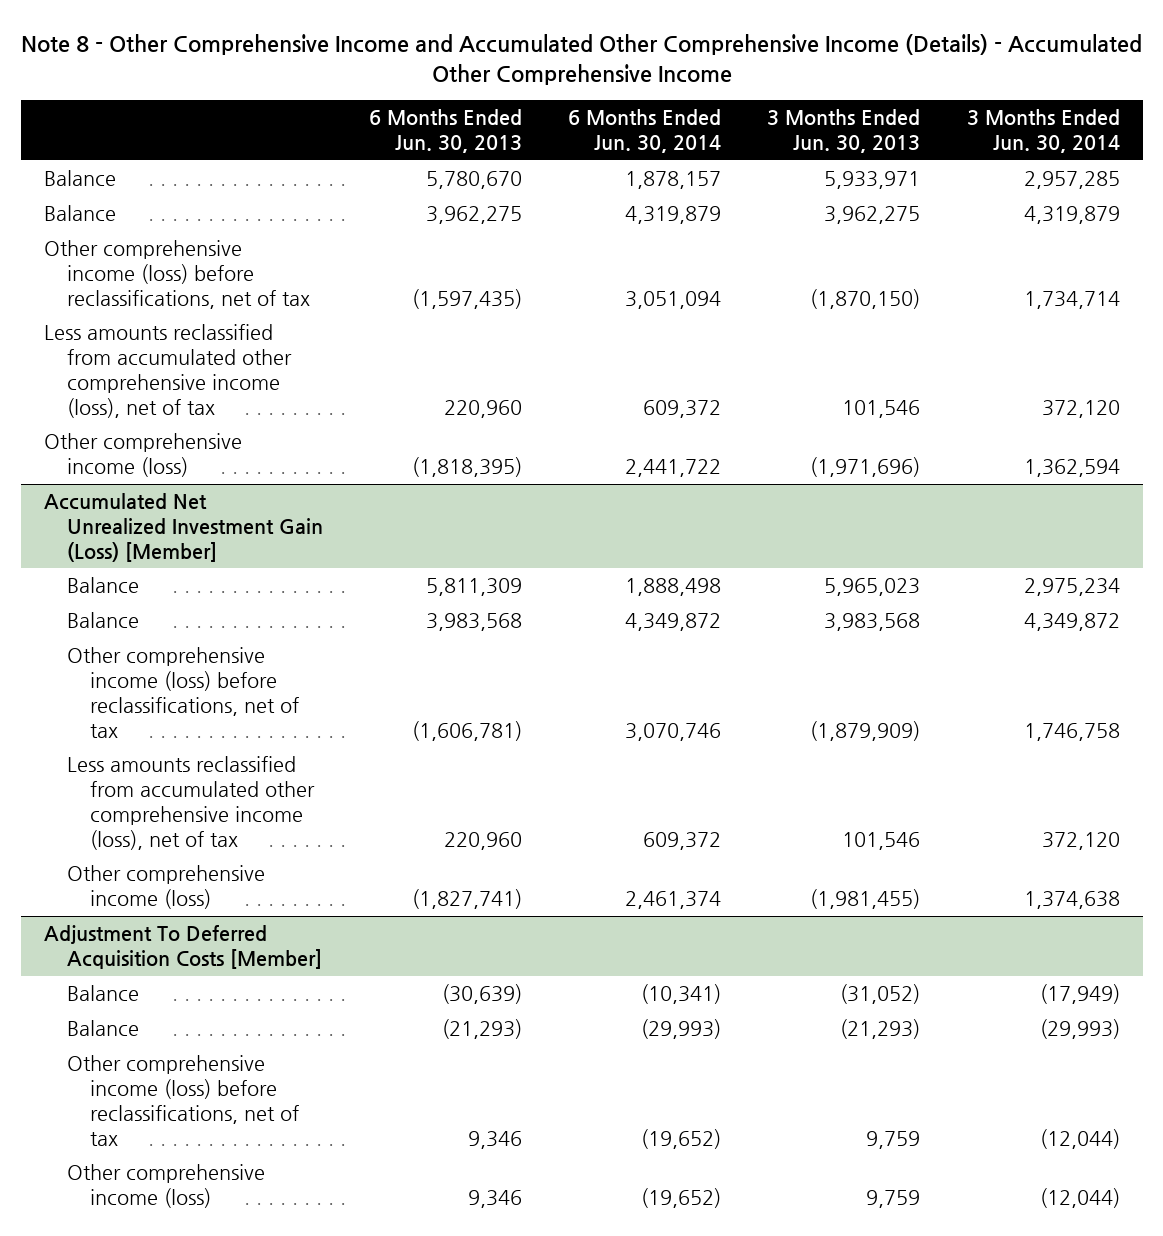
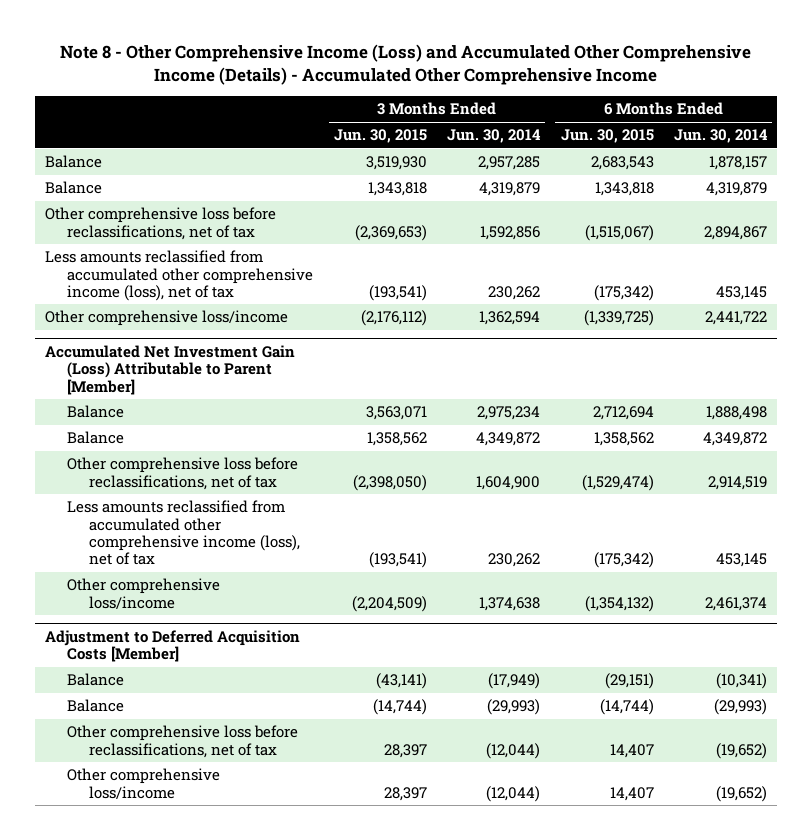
- Note 8 - Other Comprehensive Income and Accumulated Other Comprehensive Income (Details) - Accumulated Other Comprehensive Income
+ Note 8 - Other Comprehensive Income (Loss) and Accumulated Other Comprehensive Income (Details) - Accumulated Other Comprehensive Income
- | 6 Months Ended Jun. 30, 2013 | 6 Months Ended Jun. 30, 2014 | 3 Months Ended Jun. 30, 2013 | 3 Months Ended Jun. 30, 2014
+ | 3 Months Ended Jun. 30, 2015 | 3 Months Ended Jun. 30, 2014 | 6 Months Ended Jun. 30, 2015 | 6 Months Ended Jun. 30, 2014
- Other comprehensive income (loss) before reclassifications, net of tax | (1,597,435) | 3,051,094 | (1,870,150) | 1,734,714
- Less amounts reclassified from accumulated other comprehensive income (loss), net of tax | 220,960 | 609,372 | 101,546 | 372,120
- Other comprehensive income (loss) | (1,818,395) | 2,441,722 | (1,971,696) | 1,362,594
- Accumulated Net Unrealized Investment Gain (Loss) [Member]
+ Other comprehensive loss before reclassifications, net of tax | (2,369,653) | 1,592,856 | (1,515,067) | 2,894,867
+ Less amounts reclassified from accumulated other comprehensive income (loss), net of tax | (193,541) | 230,262 | (175,342) | 453,145
+ Other comprehensive loss/income | (2,176,112) | 1,362,594 | (1,339,725) | 2,441,722
+ Accumulated Net Investment Gain (Loss) Attributable to Parent [Member]
- Other comprehensive income (loss) before reclassifications, net of tax | (1,606,781) | 3,070,746 | (1,879,909) | 1,746,758
- Less amounts reclassified from accumulated other comprehensive income (loss), net of tax | 220,960 | 609,372 | 101,546 | 372,120
- Other comprehensive income (loss) | (1,827,741) | 2,461,374 | (1,981,455) | 1,374,638
- Adjustment To Deferred Acquisition Costs [Member]
+ Other comprehensive loss before reclassifications, net of tax | (2,398,050) | 1,604,900 | (1,529,474) | 2,914,519
+ Less amounts reclassified from accumulated other comprehensive income (loss), net of tax | (193,541) | 230,262 | (175,342) | 453,145
+ Other comprehensive loss/income | (2,204,509) | 1,374,638 | (1,354,132) | 2,461,374
+ Adjustment to Deferred Acquisition Costs [Member]
- Other comprehensive income (loss) before reclassifications, net of tax | 9,346 | (19,652) | 9,759 | (12,044)
- Other comprehensive income (loss) | 9,346 | (19,652) | 9,759 | (12,044)
+ Other comprehensive loss before reclassifications, net of tax | 28,397 | (12,044) | 14,407 | (19,652)
+ Other comprehensive loss/income | 28,397 | (12,044) | 14,407 | (19,652)

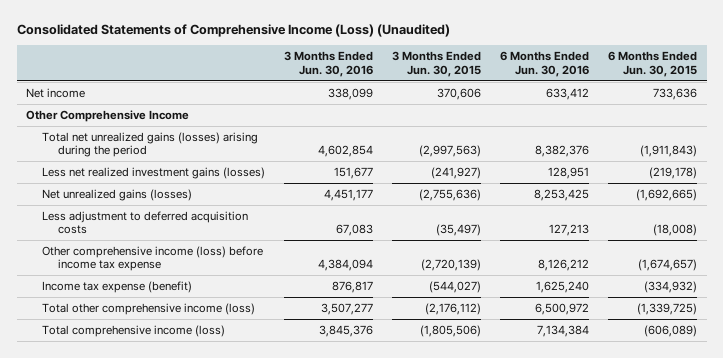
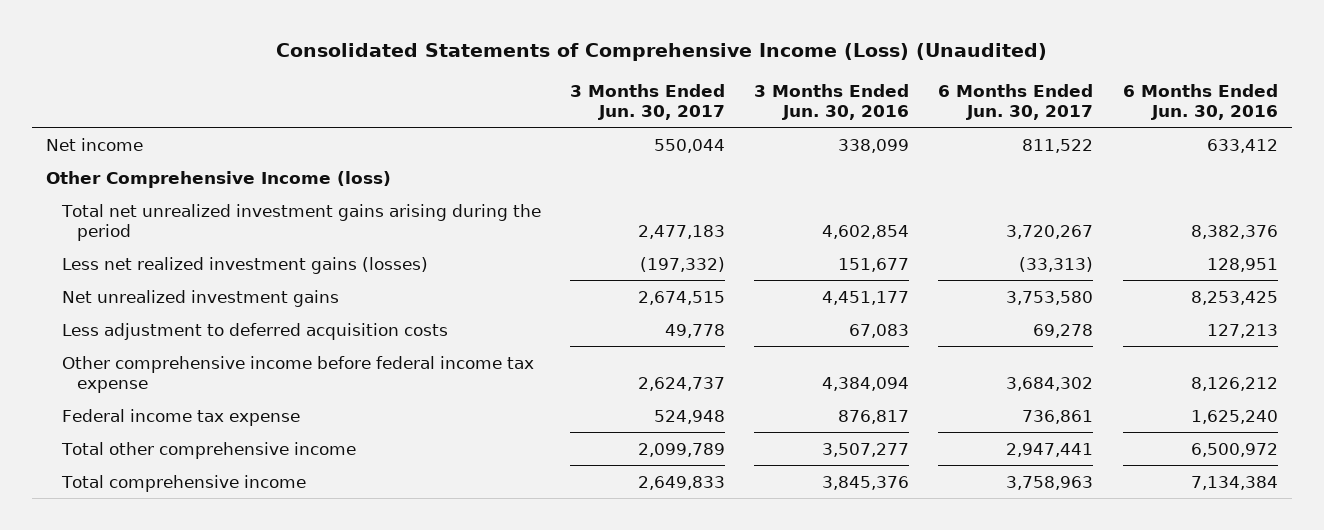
- | 3 Months Ended Jun. 30, 2016 | 3 Months Ended Jun. 30, 2015 | 6 Months Ended Jun. 30, 2016 | 6 Months Ended Jun. 30, 2015
+ | 3 Months Ended Jun. 30, 2017 | 3 Months Ended Jun. 30, 2016 | 6 Months Ended Jun. 30, 2017 | 6 Months Ended Jun. 30, 2016
- Other Comprehensive Income
- Total net unrealized gains (losses) arising during the period | 4,602,854 | (2,997,563) | 8,382,376 | (1,911,843)
+ Other Comprehensive Income (loss)
+ Total net unrealized investment gains arising during the period | 2,477,183 | 4,602,854 | 3,720,267 | 8,382,376
- Net unrealized gains (losses) | 4,451,177 | (2,755,636) | 8,253,425 | (1,692,665)
+ Net unrealized investment gains | 2,674,515 | 4,451,177 | 3,753,580 | 8,253,425
- Other comprehensive income (loss) before income tax expense | 4,384,094 | (2,720,139) | 8,126,212 | (1,674,657)
- Income tax expense (benefit) | 876,817 | (544,027) | 1,625,240 | (334,932)
- Total other comprehensive income (loss) | 3,507,277 | (2,176,112) | 6,500,972 | (1,339,725)
- Total comprehensive income (loss) | 3,845,376 | (1,805,506) | 7,134,384 | (606,089)
+ Other comprehensive income before federal income tax expense | 2,624,737 | 4,384,094 | 3,684,302 | 8,126,212
+ Federal income tax expense | 524,948 | 876,817 | 736,861 | 1,625,240
+ Total other comprehensive income | 2,099,789 | 3,507,277 | 2,947,441 | 6,500,972
+ Total comprehensive income | 2,649,833 | 3,845,376 | 3,758,963 | 7,134,384

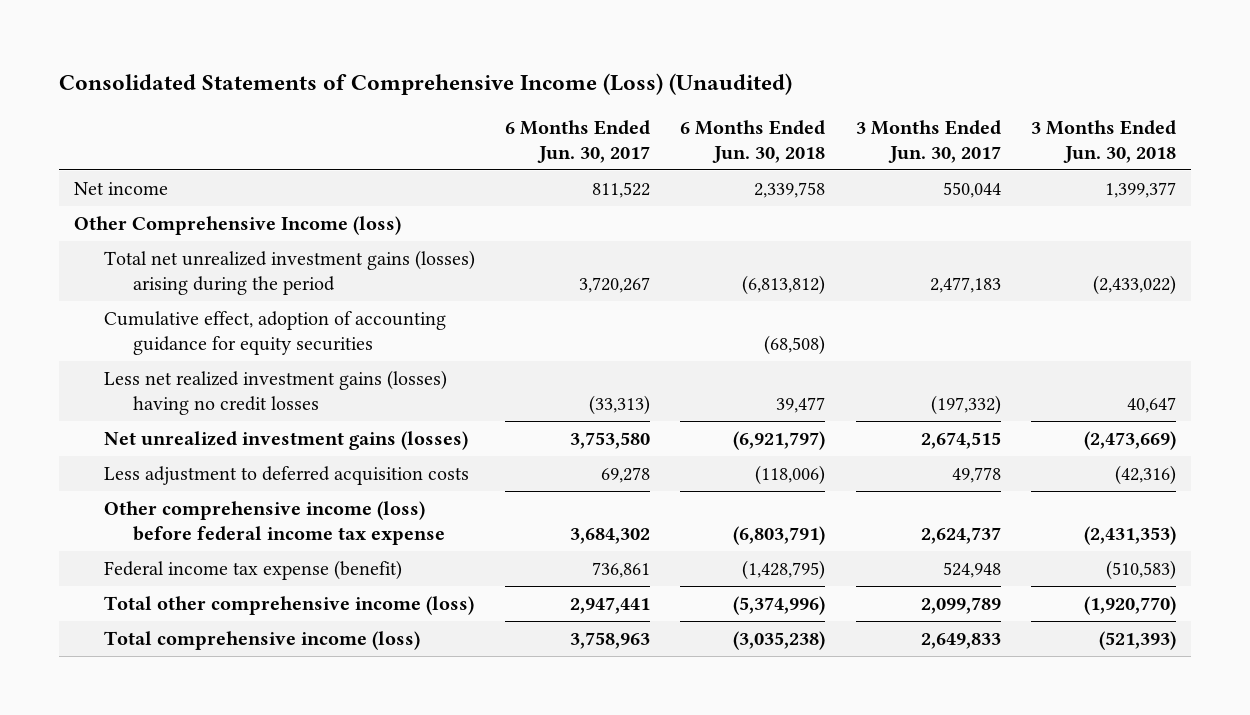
- | 3 Months Ended Jun. 30, 2017 | 3 Months Ended Jun. 30, 2016 | 6 Months Ended Jun. 30, 2017 | 6 Months Ended Jun. 30, 2016
+ | 6 Months Ended Jun. 30, 2017 | 6 Months Ended Jun. 30, 2018 | 3 Months Ended Jun. 30, 2017 | 3 Months Ended Jun. 30, 2018
- Total net unrealized investment gains arising during the period | 2,477,183 | 4,602,854 | 3,720,267 | 8,382,376
- Less net realized investment gains (losses) | (197,332) | 151,677 | (33,313) | 128,951
- Net unrealized investment gains | 2,674,515 | 4,451,177 | 3,753,580 | 8,253,425
+ Total net unrealized investment gains (losses) arising during the period | 3,720,267 | (6,813,812) | 2,477,183 | (2,433,022)
+ Cumulative effect, adoption of accounting guidance for equity securities | | (68,508) | |
+ Less net realized investment gains (losses) having no credit losses | (33,313) | 39,477 | (197,332) | 40,647
+ Net unrealized investment gains (losses) | 3,753,580 | (6,921,797) | 2,674,515 | (2,473,669)
- Other comprehensive income before federal income tax expense | 2,624,737 | 4,384,094 | 3,684,302 | 8,126,212
- Federal income tax expense | 524,948 | 876,817 | 736,861 | 1,625,240
- Total other comprehensive income | 2,099,789 | 3,507,277 | 2,947,441 | 6,500,972
- Total comprehensive income | 2,649,833 | 3,845,376 | 3,758,963 | 7,134,384
+ Other comprehensive income (loss) before federal income tax expense | 3,684,302 | (6,803,791) | 2,624,737 | (2,431,353)
+ Federal income tax expense (benefit) | 736,861 | (1,428,795) | 524,948 | (510,583)
+ Total other comprehensive income (loss) | 2,947,441 | (5,374,996) | 2,099,789 | (1,920,770)
+ Total comprehensive income (loss) | 3,758,963 | (3,035,238) | 2,649,833 | (521,393)

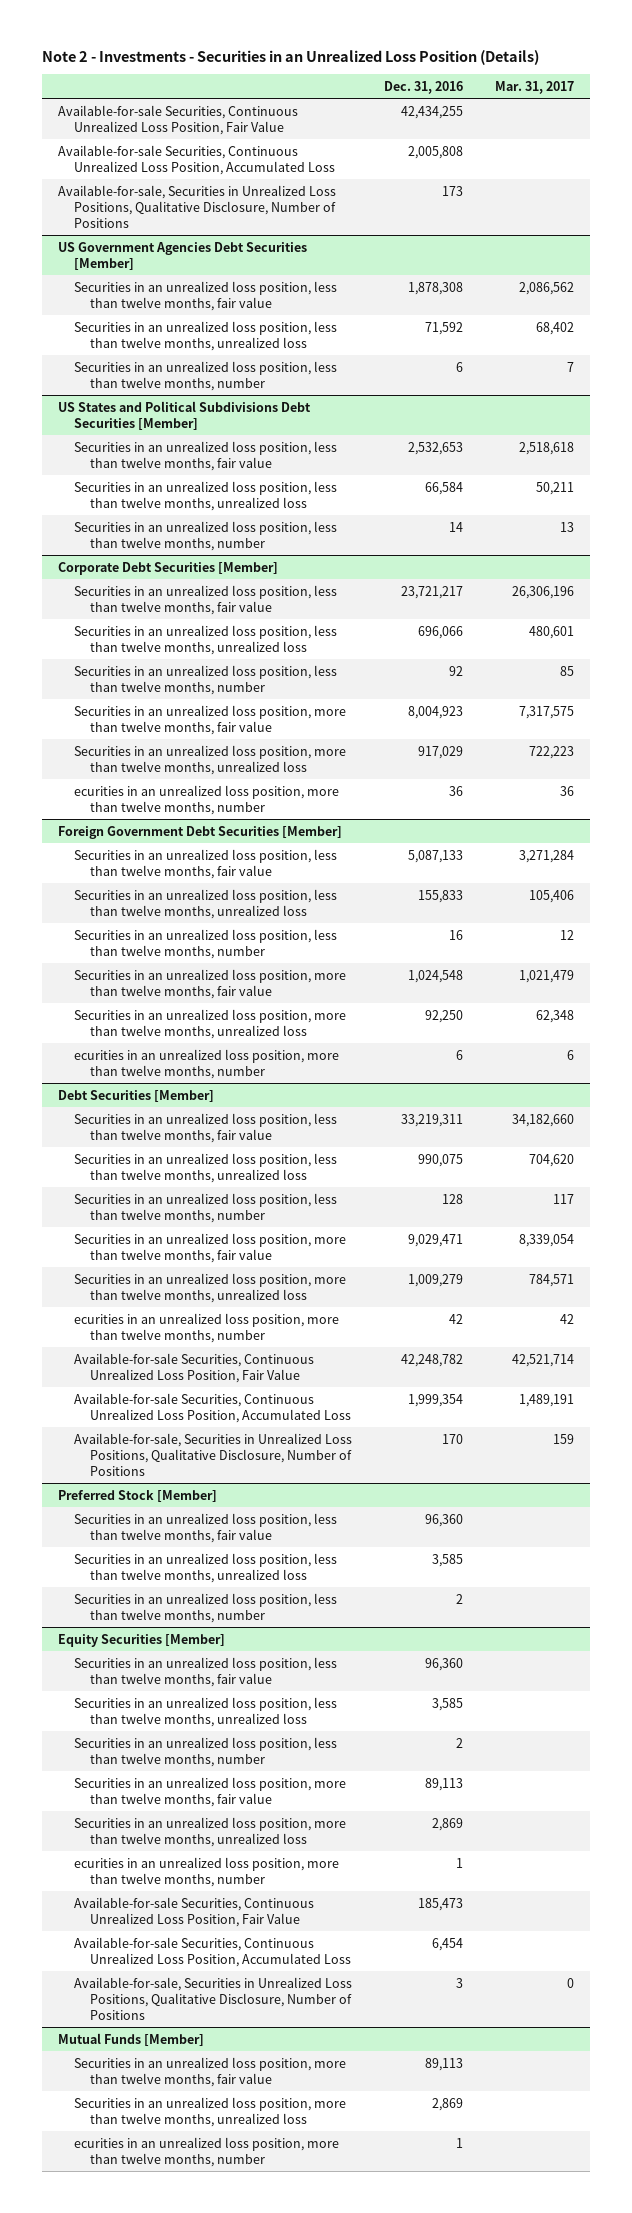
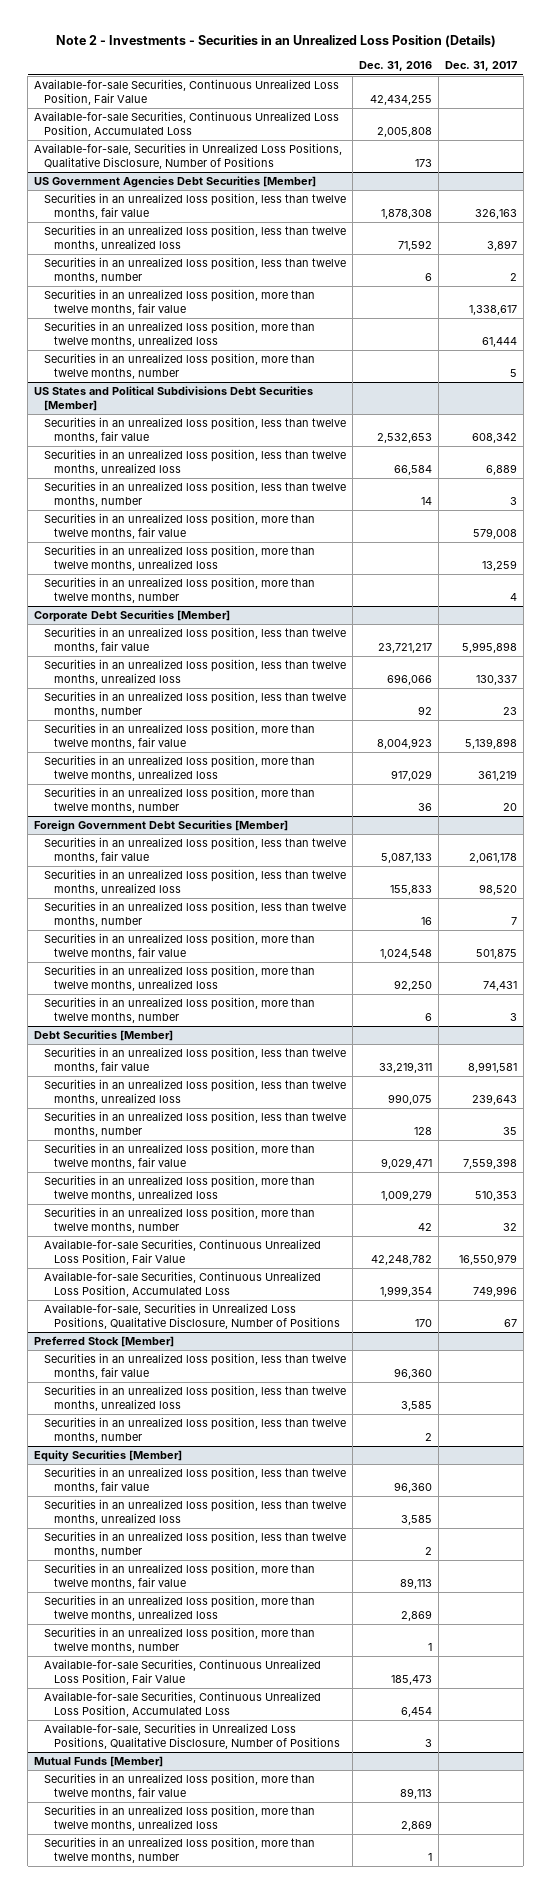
- | Dec. 31, 2016 | Mar. 31, 2017
+ | Dec. 31, 2016 | Dec. 31, 2017
@ US Government Agencies Debt Securities [Member]
+ Securities in an unrealized loss position, more than twelve months, fair value | | 1,338,617
+ Securities in an unrealized loss position, more than twelve months, unrealized loss | | 61,444
+ Securities in an unrealized loss position, more than twelve months, number | | 5
@ US States and Political Subdivisions Debt Securities [Member]
+ Securities in an unrealized loss position, more than twelve months, fair value | | 579,008
+ Securities in an unrealized loss position, more than twelve months, unrealized loss | | 13,259
+ Securities in an unrealized loss position, more than twelve months, number | | 4
@ Corporate Debt Securities [Member]
- ecurities in an unrealized loss position, more than twelve months, number | 36 | 36
+ Securities in an unrealized loss position, more than twelve months, number | 36 | 20
@ Foreign Government Debt Securities [Member]
- ecurities in an unrealized loss position, more than twelve months, number | 6 | 6
+ Securities in an unrealized loss position, more than twelve months, number | 6 | 3
@ Debt Securities [Member]
- ecurities in an unrealized loss position, more than twelve months, number | 42 | 42
+ Securities in an unrealized loss position, more than twelve months, number | 42 | 32
@ Equity Securities [Member]
- ecurities in an unrealized loss position, more than twelve months, number | 1 |
+ Securities in an unrealized loss position, more than twelve months, number | 1 |
@ Mutual Funds [Member]
- ecurities in an unrealized loss position, more than twelve months, number | 1 |
+ Securities in an unrealized loss position, more than twelve months, number | 1 |

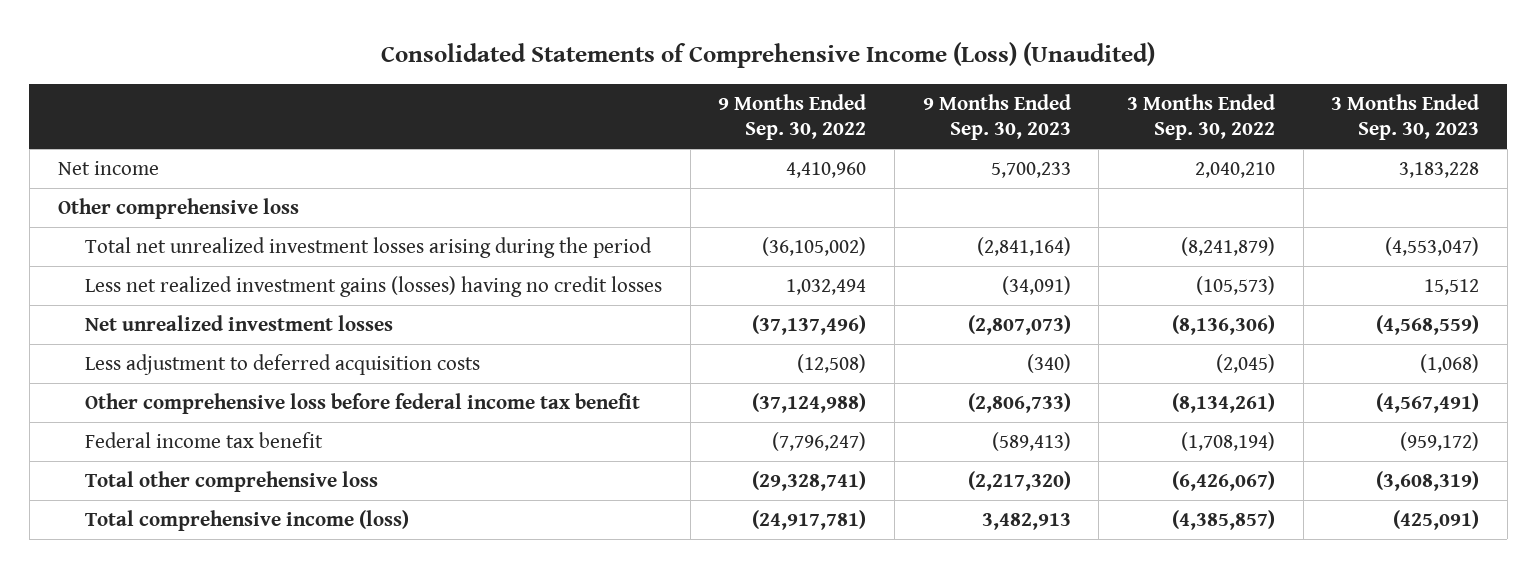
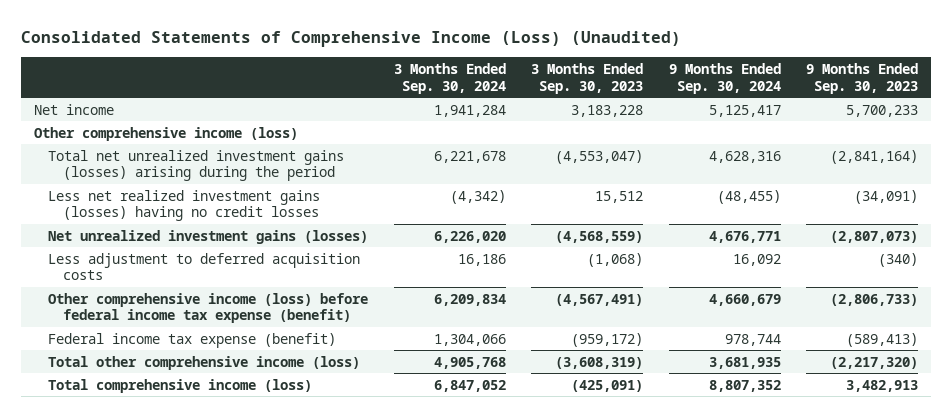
- | 9 Months Ended Sep. 30, 2022 | 9 Months Ended Sep. 30, 2023 | 3 Months Ended Sep. 30, 2022 | 3 Months Ended Sep. 30, 2023
+ | 3 Months Ended Sep. 30, 2024 | 3 Months Ended Sep. 30, 2023 | 9 Months Ended Sep. 30, 2024 | 9 Months Ended Sep. 30, 2023
- Other comprehensive loss
- Total net unrealized investment losses arising during the period | (36,105,002) | (2,841,164) | (8,241,879) | (4,553,047)
+ Other comprehensive income (loss)
+ Total net unrealized investment gains (losses) arising during the period | 6,221,678 | (4,553,047) | 4,628,316 | (2,841,164)
- Net unrealized investment losses | (37,137,496) | (2,807,073) | (8,136,306) | (4,568,559)
+ Net unrealized investment gains (losses) | 6,226,020 | (4,568,559) | 4,676,771 | (2,807,073)
- Other comprehensive loss before federal income tax benefit | (37,124,988) | (2,806,733) | (8,134,261) | (4,567,491)
- Federal income tax benefit | (7,796,247) | (589,413) | (1,708,194) | (959,172)
- Total other comprehensive loss | (29,328,741) | (2,217,320) | (6,426,067) | (3,608,319)
+ Other comprehensive income (loss) before federal income tax expense (benefit) | 6,209,834 | (4,567,491) | 4,660,679 | (2,806,733)
+ Federal income tax expense (benefit) | 1,304,066 | (959,172) | 978,744 | (589,413)
+ Total other comprehensive income (loss) | 4,905,768 | (3,608,319) | 3,681,935 | (2,217,320)

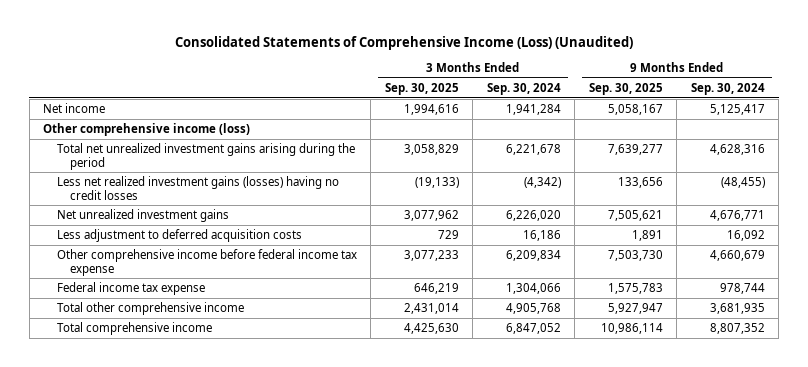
- | 3 Months Ended Sep. 30, 2024 | 3 Months Ended Sep. 30, 2023 | 9 Months Ended Sep. 30, 2024 | 9 Months Ended Sep. 30, 2023
+ | 3 Months Ended Sep. 30, 2025 | 3 Months Ended Sep. 30, 2024 | 9 Months Ended Sep. 30, 2025 | 9 Months Ended Sep. 30, 2024
- Total net unrealized investment gains (losses) arising during the period | 6,221,678 | (4,553,047) | 4,628,316 | (2,841,164)
+ Total net unrealized investment gains arising during the period | 3,058,829 | 6,221,678 | 7,639,277 | 4,628,316
- Net unrealized investment gains (losses) | 6,226,020 | (4,568,559) | 4,676,771 | (2,807,073)
+ Net unrealized investment gains | 3,077,962 | 6,226,020 | 7,505,621 | 4,676,771
- Other comprehensive income (loss) before federal income tax expense (benefit) | 6,209,834 | (4,567,491) | 4,660,679 | (2,806,733)
- Federal income tax expense (benefit) | 1,304,066 | (959,172) | 978,744 | (589,413)
- Total other comprehensive income (loss) | 4,905,768 | (3,608,319) | 3,681,935 | (2,217,320)
- Total comprehensive income (loss) | 6,847,052 | (425,091) | 8,807,352 | 3,482,913
+ Other comprehensive income before federal income tax expense | 3,077,233 | 6,209,834 | 7,503,730 | 4,660,679
+ Federal income tax expense | 646,219 | 1,304,066 | 1,575,783 | 978,744
+ Total other comprehensive income | 2,431,014 | 4,905,768 | 5,927,947 | 3,681,935
+ Total comprehensive income | 4,425,630 | 6,847,052 | 10,986,114 | 8,807,352

